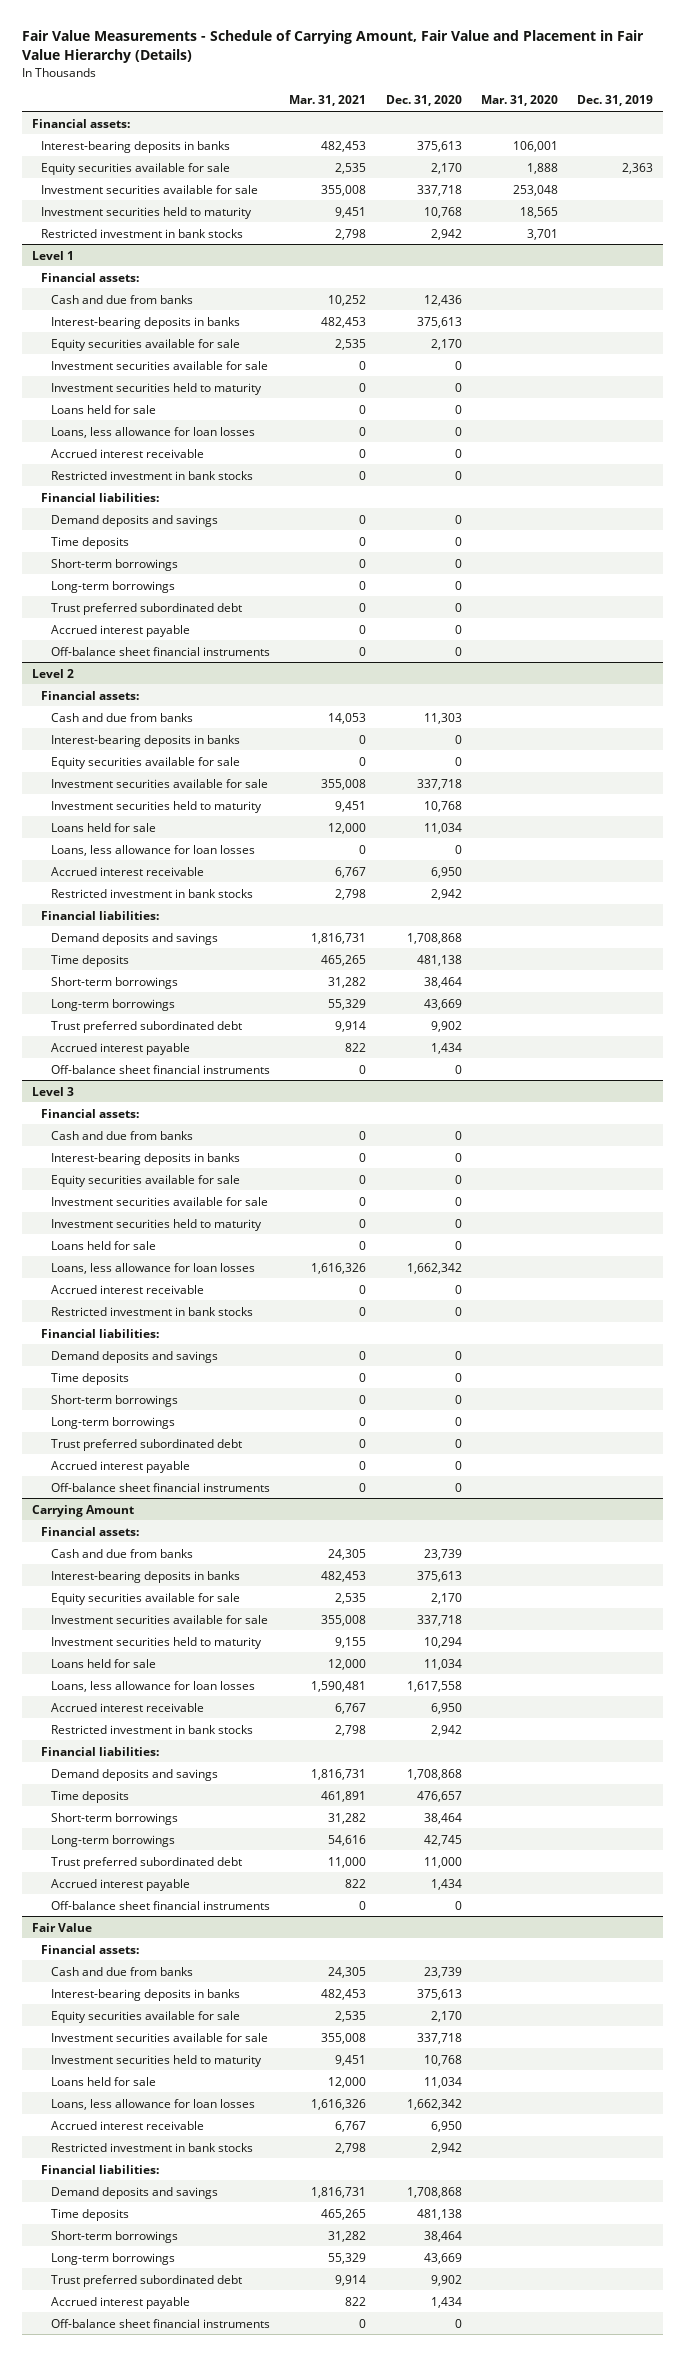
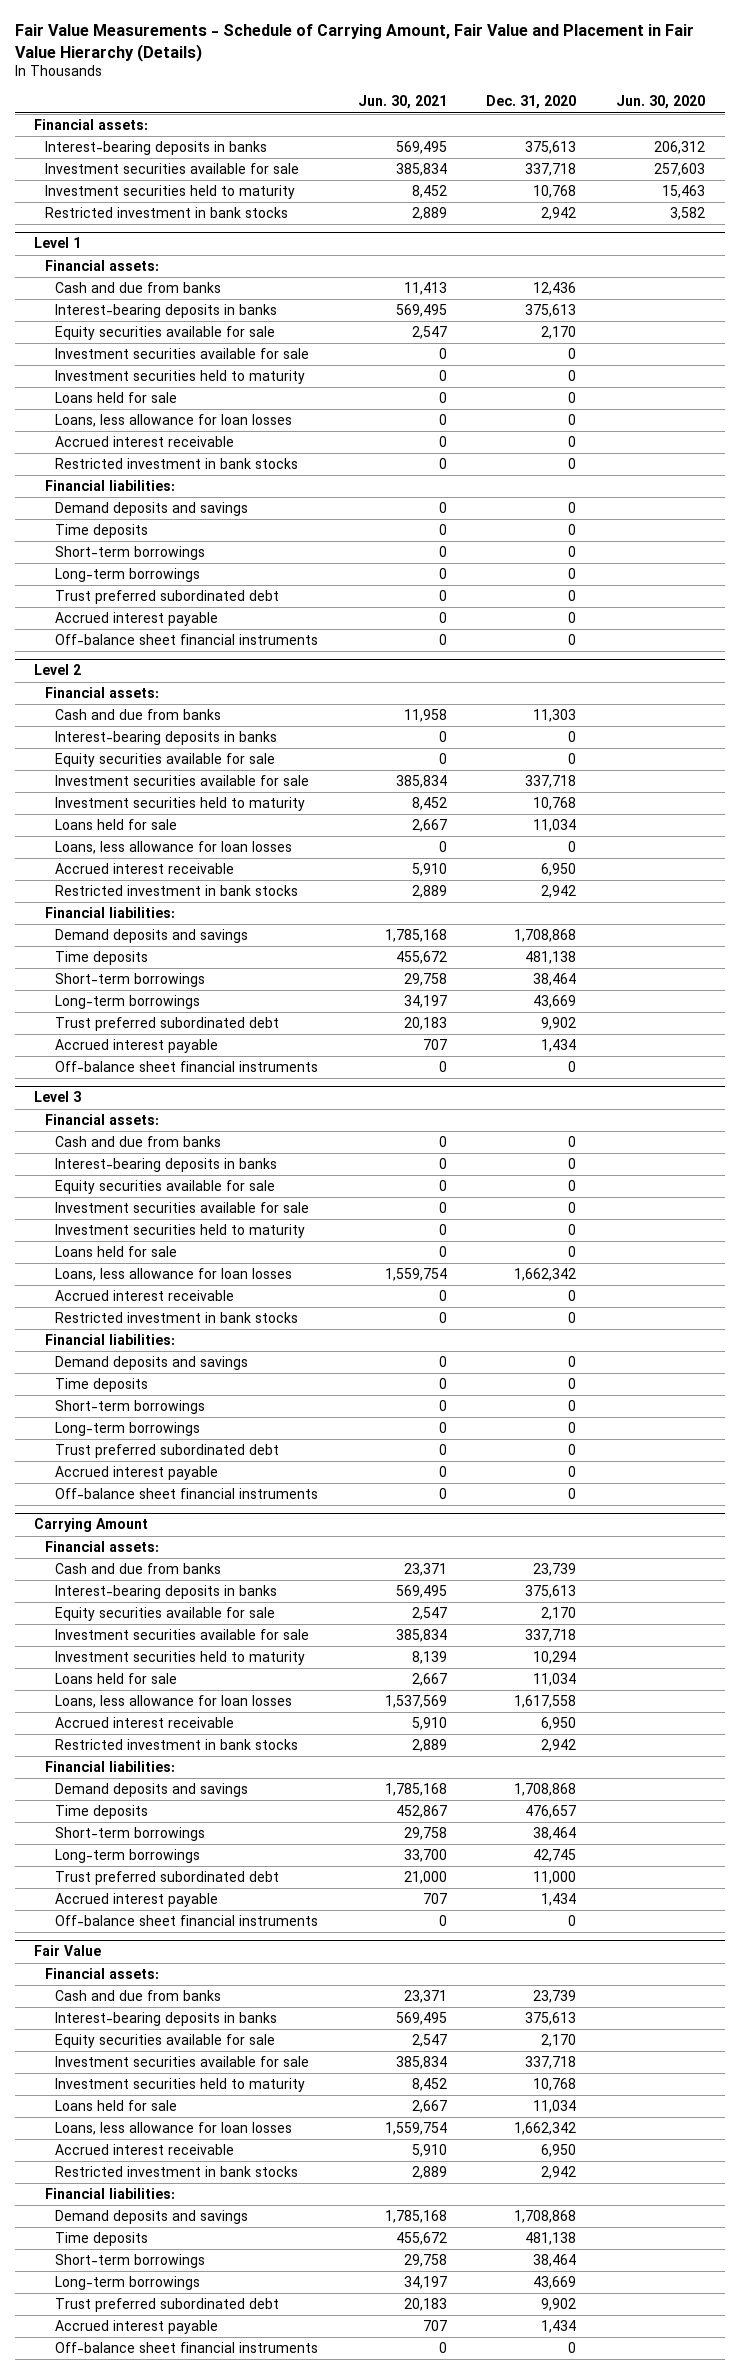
- | Mar. 31, 2021 | Dec. 31, 2020 | Mar. 31, 2020 | Dec. 31, 2019
+ | Jun. 30, 2021 | Dec. 31, 2020 | Jun. 30, 2020
- Equity securities available for sale | 2,535 | 2,170 | 1,888 | 2,363

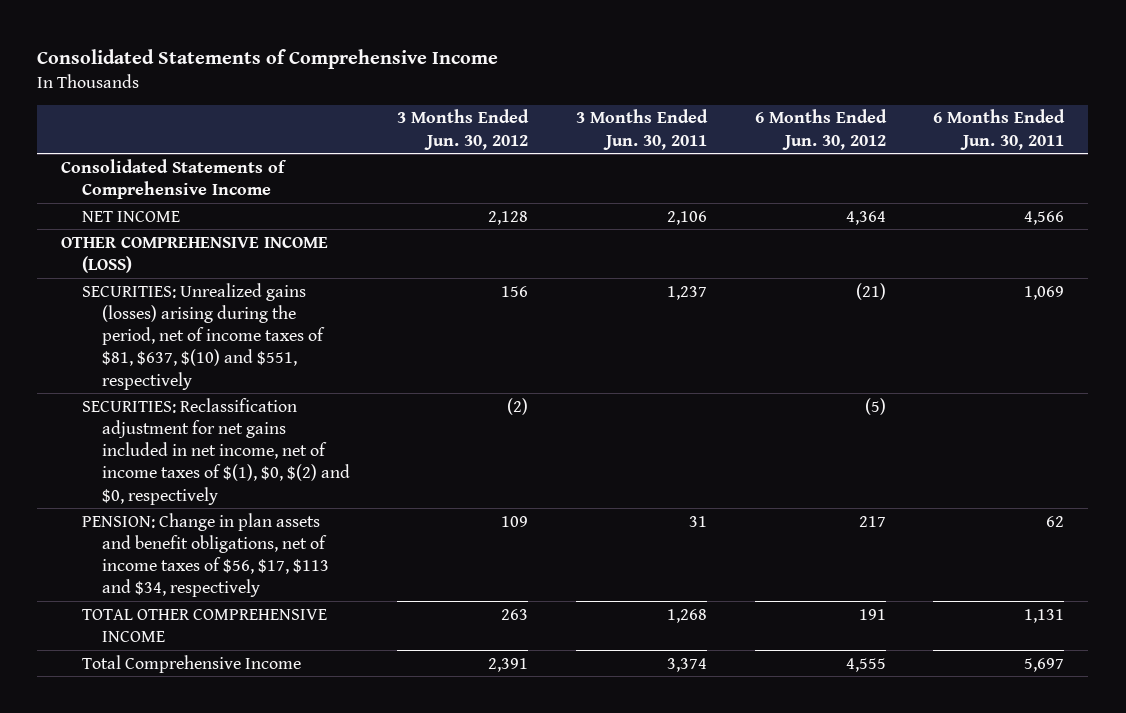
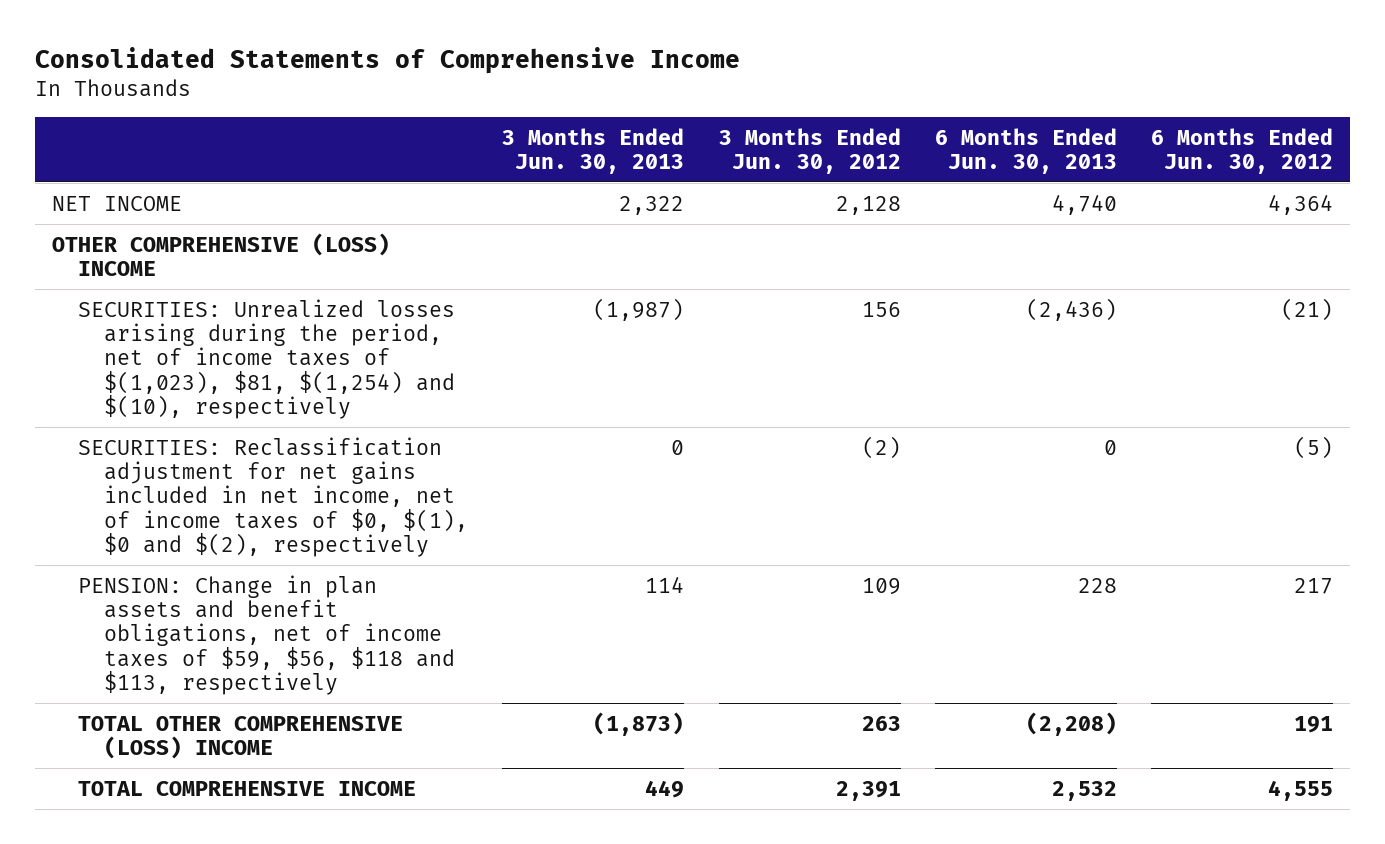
- | 3 Months Ended Jun. 30, 2012 | 3 Months Ended Jun. 30, 2011 | 6 Months Ended Jun. 30, 2012 | 6 Months Ended Jun. 30, 2011
+ | 3 Months Ended Jun. 30, 2013 | 3 Months Ended Jun. 30, 2012 | 6 Months Ended Jun. 30, 2013 | 6 Months Ended Jun. 30, 2012
- Consolidated Statements of Comprehensive Income
- OTHER COMPREHENSIVE INCOME (LOSS)
- SECURITIES: Unrealized gains (losses) arising during the period, net of income taxes of $81, $637, $(10) and $551, respectively | 156 | 1,237 | (21) | 1,069
- SECURITIES: Reclassification adjustment for net gains included in net income, net of income taxes of $(1), $0, $(2) and $0, respectively | (2) | | (5) |
- PENSION: Change in plan assets and benefit obligations, net of income taxes of $56, $17, $113 and $34, respectively | 109 | 31 | 217 | 62
- TOTAL OTHER COMPREHENSIVE INCOME | 263 | 1,268 | 191 | 1,131
- Total Comprehensive Income | 2,391 | 3,374 | 4,555 | 5,697
+ OTHER COMPREHENSIVE (LOSS) INCOME
+ SECURITIES: Unrealized losses arising during the period, net of income taxes of $(1,023), $81, $(1,254) and $(10), respectively | (1,987) | 156 | (2,436) | (21)
+ SECURITIES: Reclassification adjustment for net gains included in net income, net of income taxes of $0, $(1), $0 and $(2), respectively | 0 | (2) | 0 | (5)
+ PENSION: Change in plan assets and benefit obligations, net of income taxes of $59, $56, $118 and $113, respectively | 114 | 109 | 228 | 217
+ TOTAL OTHER COMPREHENSIVE (LOSS) INCOME | (1,873) | 263 | (2,208) | 191
+ TOTAL COMPREHENSIVE INCOME | 449 | 2,391 | 2,532 | 4,555

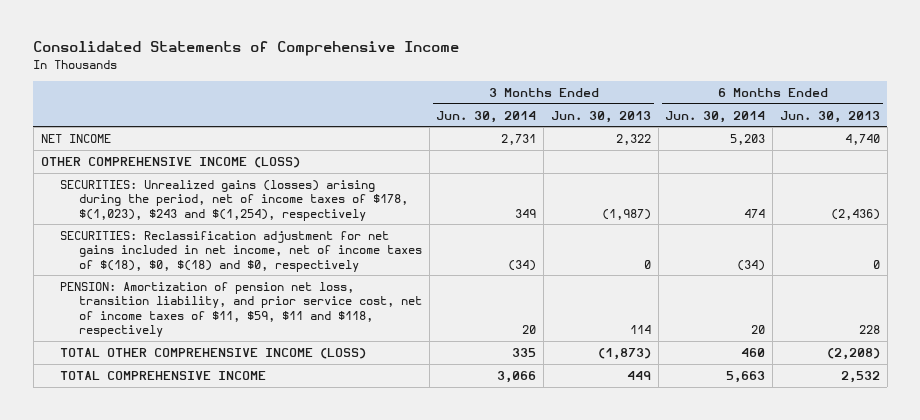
- | 3 Months Ended Jun. 30, 2013 | 3 Months Ended Jun. 30, 2012 | 6 Months Ended Jun. 30, 2013 | 6 Months Ended Jun. 30, 2012
+ | 3 Months Ended Jun. 30, 2014 | 3 Months Ended Jun. 30, 2013 | 6 Months Ended Jun. 30, 2014 | 6 Months Ended Jun. 30, 2013
- OTHER COMPREHENSIVE (LOSS) INCOME
- SECURITIES: Unrealized losses arising during the period, net of income taxes of $(1,023), $81, $(1,254) and $(10), respectively | (1,987) | 156 | (2,436) | (21)
- SECURITIES: Reclassification adjustment for net gains included in net income, net of income taxes of $0, $(1), $0 and $(2), respectively | 0 | (2) | 0 | (5)
- PENSION: Change in plan assets and benefit obligations, net of income taxes of $59, $56, $118 and $113, respectively | 114 | 109 | 228 | 217
- TOTAL OTHER COMPREHENSIVE (LOSS) INCOME | (1,873) | 263 | (2,208) | 191
+ OTHER COMPREHENSIVE INCOME (LOSS)
+ SECURITIES: Unrealized gains (losses) arising during the period, net of income taxes of $178, $(1,023), $243 and $(1,254), respectively | 349 | (1,987) | 474 | (2,436)
+ SECURITIES: Reclassification adjustment for net gains included in net income, net of income taxes of $(18), $0, $(18) and $0, respectively | (34) | 0 | (34) | 0
+ PENSION: Amortization of pension net loss, transition liability, and prior service cost, net of income taxes of $11, $59, $11 and $118, respectively | 20 | 114 | 20 | 228
+ TOTAL OTHER COMPREHENSIVE INCOME (LOSS) | 335 | (1,873) | 460 | (2,208)

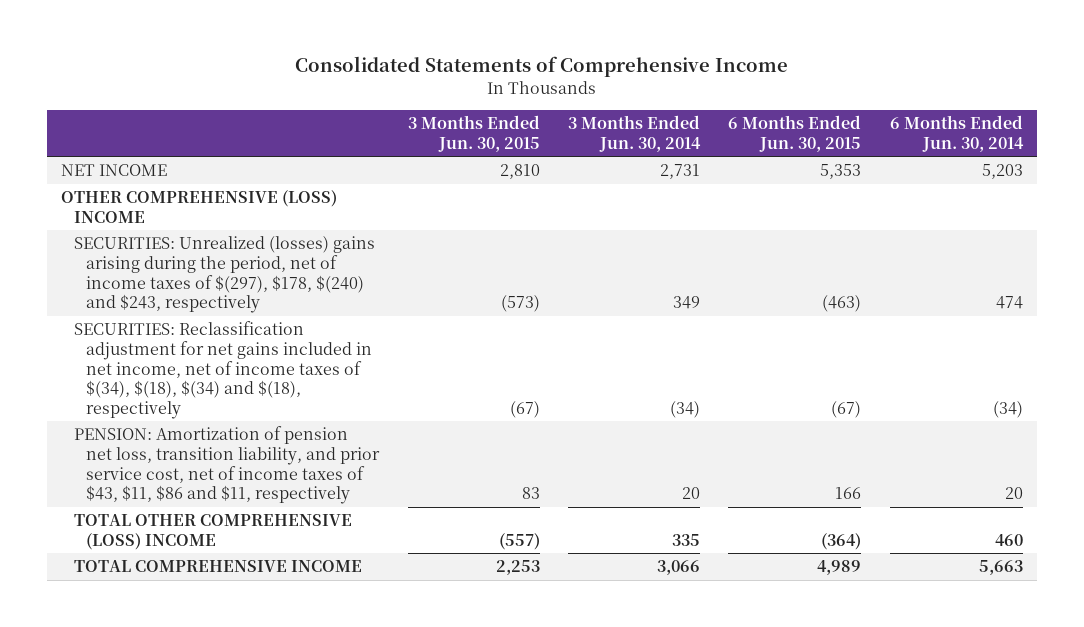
- | 3 Months Ended Jun. 30, 2014 | 3 Months Ended Jun. 30, 2013 | 6 Months Ended Jun. 30, 2014 | 6 Months Ended Jun. 30, 2013
+ | 3 Months Ended Jun. 30, 2015 | 3 Months Ended Jun. 30, 2014 | 6 Months Ended Jun. 30, 2015 | 6 Months Ended Jun. 30, 2014
- OTHER COMPREHENSIVE INCOME (LOSS)
- SECURITIES: Unrealized gains (losses) arising during the period, net of income taxes of $178, $(1,023), $243 and $(1,254), respectively | 349 | (1,987) | 474 | (2,436)
- SECURITIES: Reclassification adjustment for net gains included in net income, net of income taxes of $(18), $0, $(18) and $0, respectively | (34) | 0 | (34) | 0
- PENSION: Amortization of pension net loss, transition liability, and prior service cost, net of income taxes of $11, $59, $11 and $118, respectively | 20 | 114 | 20 | 228
- TOTAL OTHER COMPREHENSIVE INCOME (LOSS) | 335 | (1,873) | 460 | (2,208)
+ OTHER COMPREHENSIVE (LOSS) INCOME
+ SECURITIES: Unrealized (losses) gains arising during the period, net of income taxes of $(297), $178, $(240) and $243, respectively | (573) | 349 | (463) | 474
+ SECURITIES: Reclassification adjustment for net gains included in net income, net of income taxes of $(34), $(18), $(34) and $(18), respectively | (67) | (34) | (67) | (34)
+ PENSION: Amortization of pension net loss, transition liability, and prior service cost, net of income taxes of $43, $11, $86 and $11, respectively | 83 | 20 | 166 | 20
+ TOTAL OTHER COMPREHENSIVE (LOSS) INCOME | (557) | 335 | (364) | 460

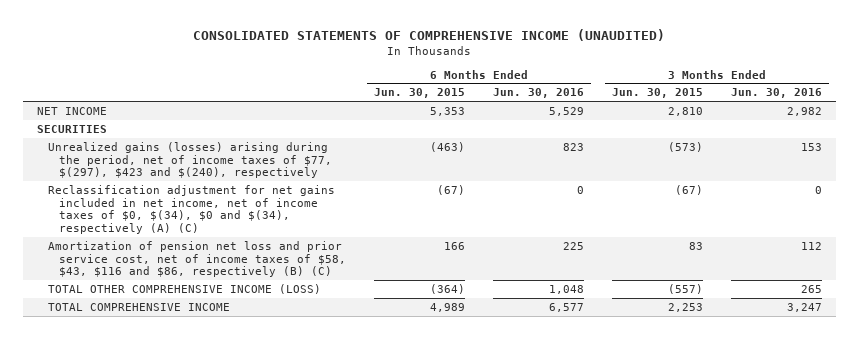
- Consolidated Statements of Comprehensive Income
+ CONSOLIDATED STATEMENTS OF COMPREHENSIVE INCOME (UNAUDITED)
- | 3 Months Ended Jun. 30, 2015 | 3 Months Ended Jun. 30, 2014 | 6 Months Ended Jun. 30, 2015 | 6 Months Ended Jun. 30, 2014
+ | 6 Months Ended Jun. 30, 2015 | 6 Months Ended Jun. 30, 2016 | 3 Months Ended Jun. 30, 2015 | 3 Months Ended Jun. 30, 2016
- OTHER COMPREHENSIVE (LOSS) INCOME
- SECURITIES: Unrealized (losses) gains arising during the period, net of income taxes of $(297), $178, $(240) and $243, respectively | (573) | 349 | (463) | 474
- SECURITIES: Reclassification adjustment for net gains included in net income, net of income taxes of $(34), $(18), $(34) and $(18), respectively | (67) | (34) | (67) | (34)
- PENSION: Amortization of pension net loss, transition liability, and prior service cost, net of income taxes of $43, $11, $86 and $11, respectively | 83 | 20 | 166 | 20
- TOTAL OTHER COMPREHENSIVE (LOSS) INCOME | (557) | 335 | (364) | 460
+ SECURITIES
+ Unrealized gains (losses) arising during the period, net of income taxes of $77, $(297), $423 and $(240), respectively | (463) | 823 | (573) | 153
+ Reclassification adjustment for net gains included in net income, net of income taxes of $0, $(34), $0 and $(34), respectively (A) (C) | (67) | 0 | (67) | 0
+ Amortization of pension net loss and prior service cost, net of income taxes of $58, $43, $116 and $86, respectively (B) (C) | 166 | 225 | 83 | 112
+ TOTAL OTHER COMPREHENSIVE INCOME (LOSS) | (364) | 1,048 | (557) | 265

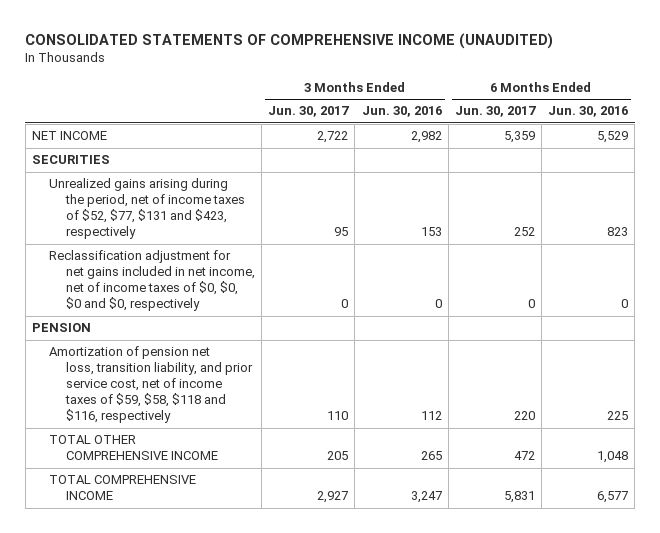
- | 6 Months Ended Jun. 30, 2015 | 6 Months Ended Jun. 30, 2016 | 3 Months Ended Jun. 30, 2015 | 3 Months Ended Jun. 30, 2016
+ | 3 Months Ended Jun. 30, 2017 | 3 Months Ended Jun. 30, 2016 | 6 Months Ended Jun. 30, 2017 | 6 Months Ended Jun. 30, 2016
- Unrealized gains (losses) arising during the period, net of income taxes of $77, $(297), $423 and $(240), respectively | (463) | 823 | (573) | 153
- Reclassification adjustment for net gains included in net income, net of income taxes of $0, $(34), $0 and $(34), respectively (A) (C) | (67) | 0 | (67) | 0
- Amortization of pension net loss and prior service cost, net of income taxes of $58, $43, $116 and $86, respectively (B) (C) | 166 | 225 | 83 | 112
- TOTAL OTHER COMPREHENSIVE INCOME (LOSS) | (364) | 1,048 | (557) | 265
+ Unrealized gains arising during the period, net of income taxes of $52, $77, $131 and $423, respectively | 95 | 153 | 252 | 823
+ Reclassification adjustment for net gains included in net income, net of income taxes of $0, $0, $0 and $0, respectively | 0 | 0 | 0 | 0
+ PENSION
+ Amortization of pension net loss, transition liability, and prior service cost, net of income taxes of $59, $58, $118 and $116, respectively | 110 | 112 | 220 | 225
+ TOTAL OTHER COMPREHENSIVE INCOME | 205 | 265 | 472 | 1,048

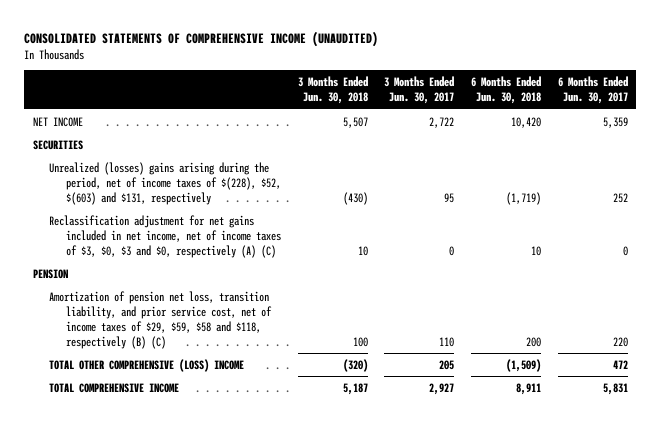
- | 3 Months Ended Jun. 30, 2017 | 3 Months Ended Jun. 30, 2016 | 6 Months Ended Jun. 30, 2017 | 6 Months Ended Jun. 30, 2016
+ | 3 Months Ended Jun. 30, 2018 | 3 Months Ended Jun. 30, 2017 | 6 Months Ended Jun. 30, 2018 | 6 Months Ended Jun. 30, 2017
- Unrealized gains arising during the period, net of income taxes of $52, $77, $131 and $423, respectively | 95 | 153 | 252 | 823
- Reclassification adjustment for net gains included in net income, net of income taxes of $0, $0, $0 and $0, respectively | 0 | 0 | 0 | 0
+ Unrealized (losses) gains arising during the period, net of income taxes of $(228), $52, $(603) and $131, respectively | (430) | 95 | (1,719) | 252
+ Reclassification adjustment for net gains included in net income, net of income taxes of $3, $0, $3 and $0, respectively (A) (C) | 10 | 0 | 10 | 0
- Amortization of pension net loss, transition liability, and prior service cost, net of income taxes of $59, $58, $118 and $116, respectively | 110 | 112 | 220 | 225
- TOTAL OTHER COMPREHENSIVE INCOME | 205 | 265 | 472 | 1,048
+ Amortization of pension net loss, transition liability, and prior service cost, net of income taxes of $29, $59, $58 and $118, respectively (B) (C) | 100 | 110 | 200 | 220
+ TOTAL OTHER COMPREHENSIVE (LOSS) INCOME | (320) | 205 | (1,509) | 472

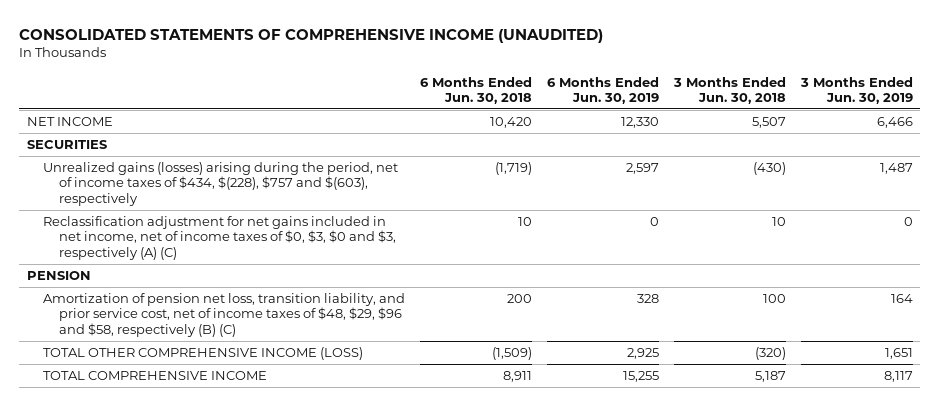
- | 3 Months Ended Jun. 30, 2018 | 3 Months Ended Jun. 30, 2017 | 6 Months Ended Jun. 30, 2018 | 6 Months Ended Jun. 30, 2017
+ | 6 Months Ended Jun. 30, 2018 | 6 Months Ended Jun. 30, 2019 | 3 Months Ended Jun. 30, 2018 | 3 Months Ended Jun. 30, 2019
- Unrealized (losses) gains arising during the period, net of income taxes of $(228), $52, $(603) and $131, respectively | (430) | 95 | (1,719) | 252
- Reclassification adjustment for net gains included in net income, net of income taxes of $3, $0, $3 and $0, respectively (A) (C) | 10 | 0 | 10 | 0
+ Unrealized gains (losses) arising during the period, net of income taxes of $434, $(228), $757 and $(603), respectively | (1,719) | 2,597 | (430) | 1,487
+ Reclassification adjustment for net gains included in net income, net of income taxes of $0, $3, $0 and $3, respectively (A) (C) | 10 | 0 | 10 | 0
- Amortization of pension net loss, transition liability, and prior service cost, net of income taxes of $29, $59, $58 and $118, respectively (B) (C) | 100 | 110 | 200 | 220
- TOTAL OTHER COMPREHENSIVE (LOSS) INCOME | (320) | 205 | (1,509) | 472
+ Amortization of pension net loss, transition liability, and prior service cost, net of income taxes of $48, $29, $96 and $58, respectively (B) (C) | 200 | 328 | 100 | 164
+ TOTAL OTHER COMPREHENSIVE INCOME (LOSS) | (1,509) | 2,925 | (320) | 1,651

